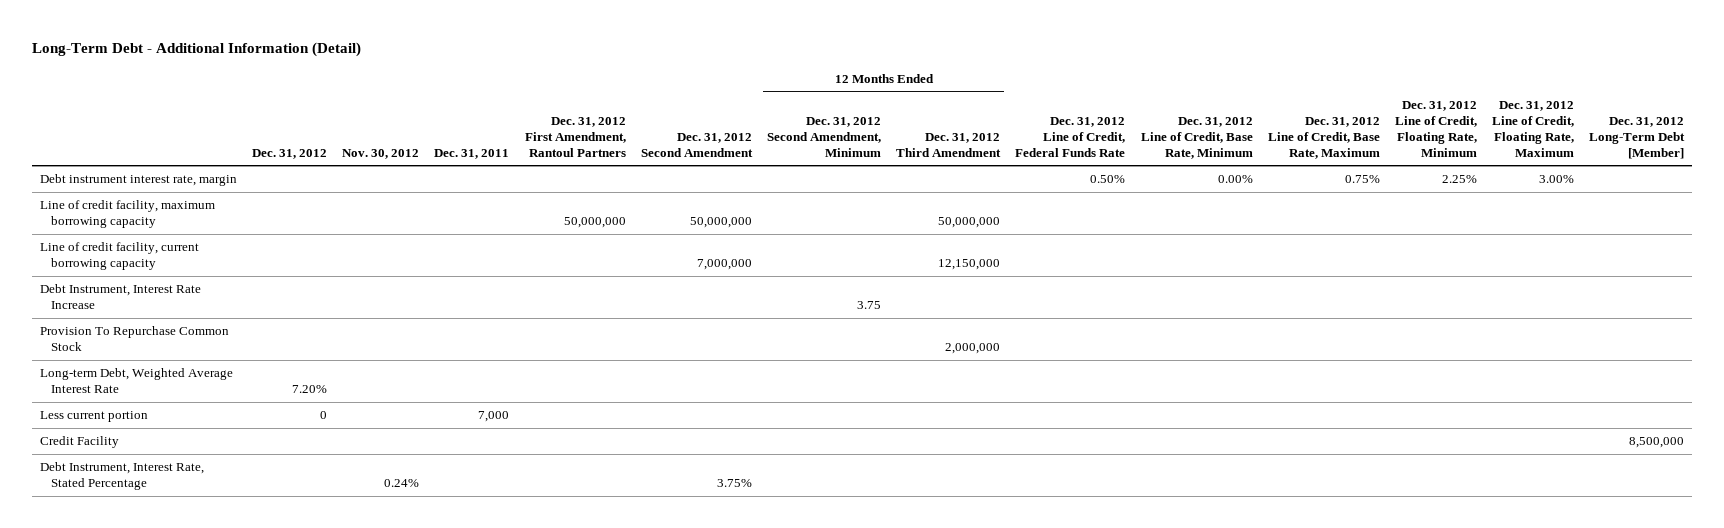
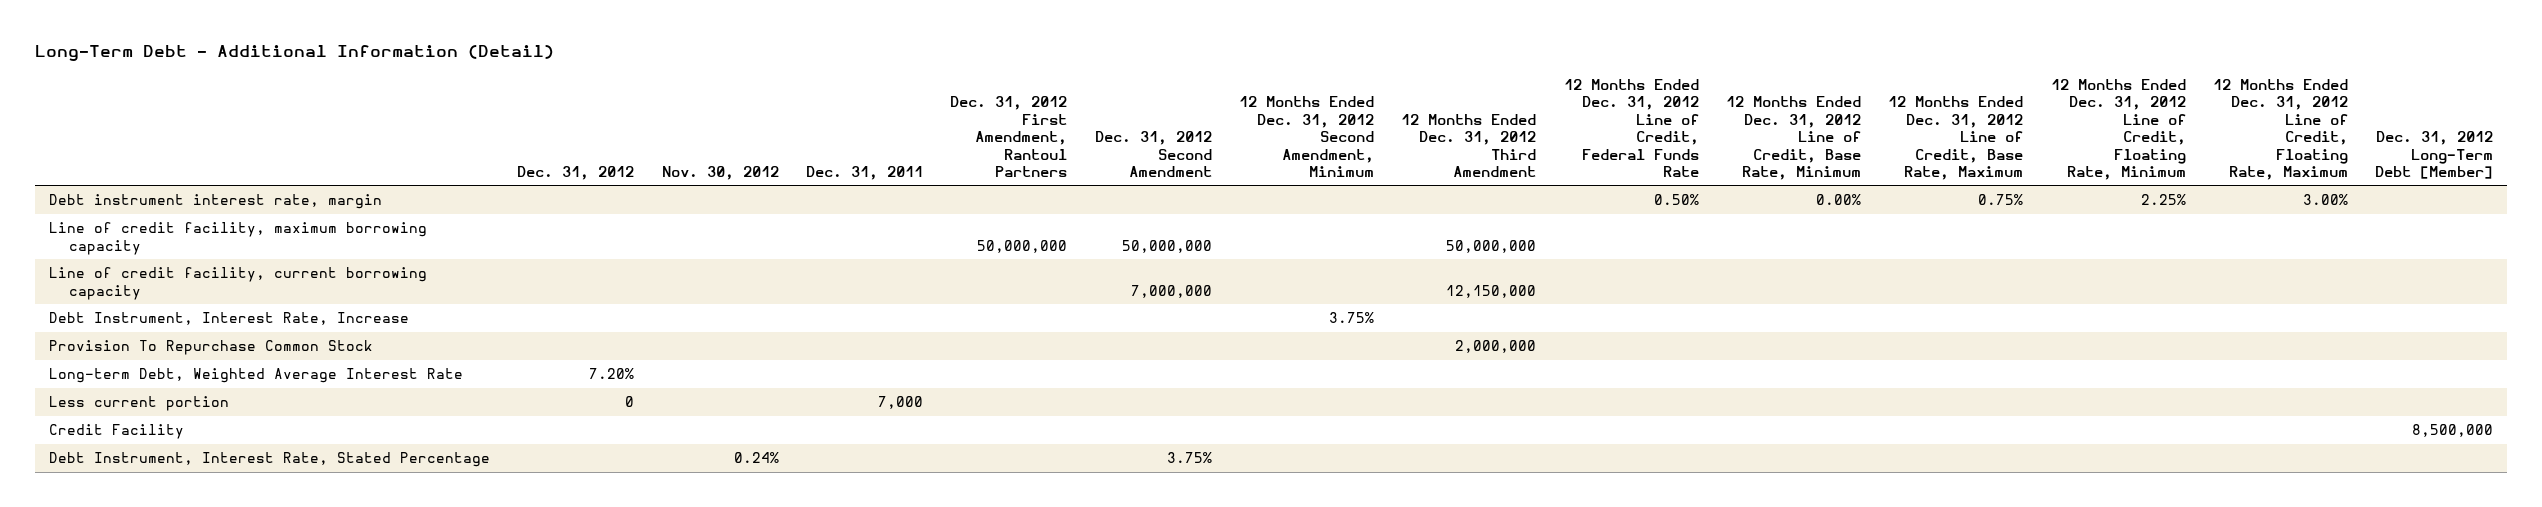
- | Dec. 31, 2012 | Nov. 30, 2012 | Dec. 31, 2011 | Dec. 31, 2012 First Amendment, Rantoul Partners | Dec. 31, 2012 Second Amendment | 12 Months Ended Dec. 31, 2012 Second Amendment, Minimum | 12 Months Ended Dec. 31, 2012 Third Amendment | Dec. 31, 2012 Line of Credit, Federal Funds Rate | Dec. 31, 2012 Line of Credit, Base Rate, Minimum | Dec. 31, 2012 Line of Credit, Base Rate, Maximum | Dec. 31, 2012 Line of Credit, Floating Rate, Minimum | Dec. 31, 2012 Line of Credit, Floating Rate, Maximum | Dec. 31, 2012 Long-Term Debt [Member]
+ | Dec. 31, 2012 | Nov. 30, 2012 | Dec. 31, 2011 | Dec. 31, 2012 First Amendment, Rantoul Partners | Dec. 31, 2012 Second Amendment | 12 Months Ended Dec. 31, 2012 Second Amendment, Minimum | 12 Months Ended Dec. 31, 2012 Third Amendment | 12 Months Ended Dec. 31, 2012 Line of Credit, Federal Funds Rate | 12 Months Ended Dec. 31, 2012 Line of Credit, Base Rate, Minimum | 12 Months Ended Dec. 31, 2012 Line of Credit, Base Rate, Maximum | 12 Months Ended Dec. 31, 2012 Line of Credit, Floating Rate, Minimum | 12 Months Ended Dec. 31, 2012 Line of Credit, Floating Rate, Maximum | Dec. 31, 2012 Long-Term Debt [Member]
- Debt Instrument, Interest Rate Increase | | | | | | 3.75 | | | | | | |
+ Debt Instrument, Interest Rate, Increase | | | | | | 3.75% | | | | | | |

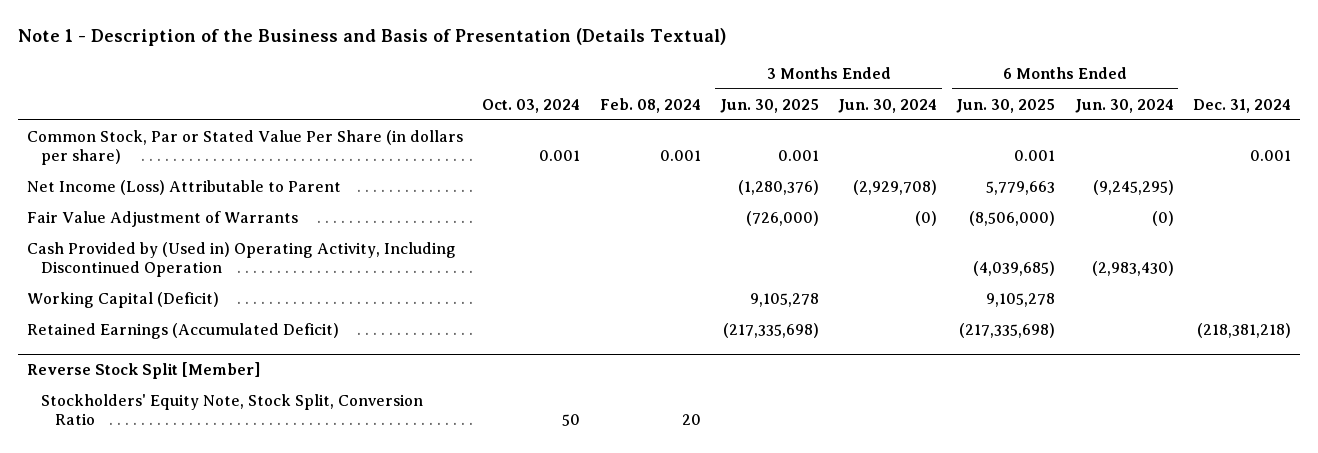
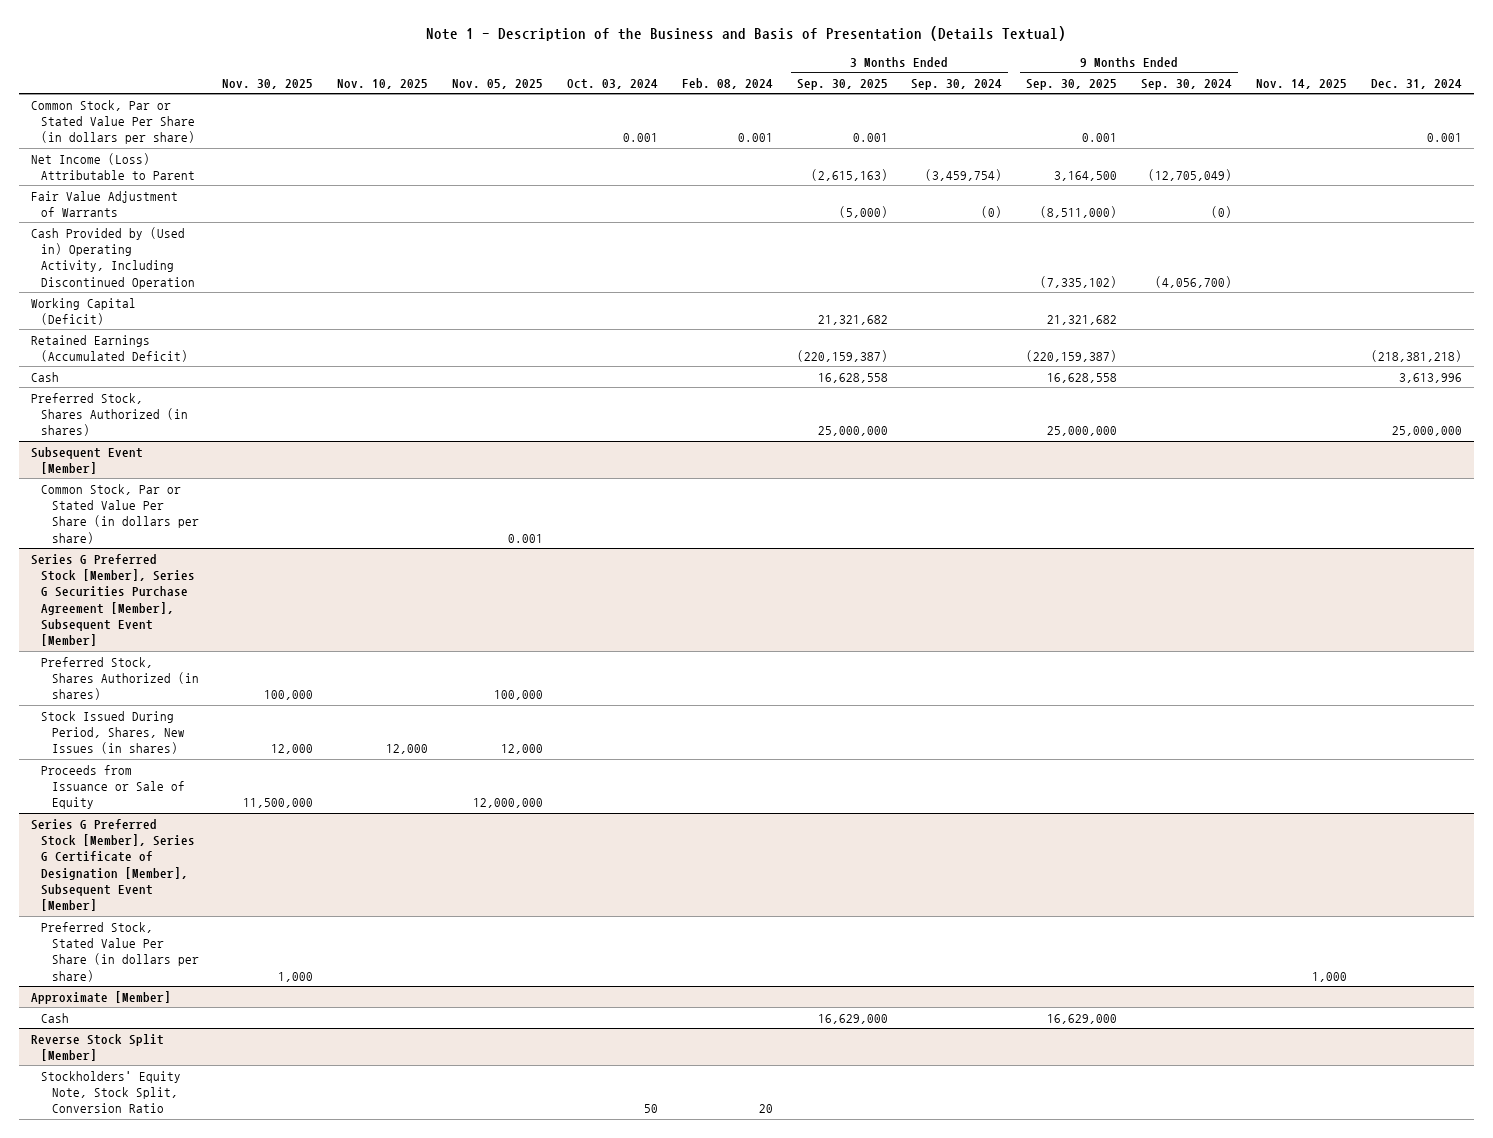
- | Oct. 03, 2024 | Feb. 08, 2024 | 3 Months Ended Jun. 30, 2025 | 3 Months Ended Jun. 30, 2024 | 6 Months Ended Jun. 30, 2025 | 6 Months Ended Jun. 30, 2024 | Dec. 31, 2024
+ | Nov. 30, 2025 | Nov. 10, 2025 | Nov. 05, 2025 | Oct. 03, 2024 | Feb. 08, 2024 | 3 Months Ended Sep. 30, 2025 | 3 Months Ended Sep. 30, 2024 | 9 Months Ended Sep. 30, 2025 | 9 Months Ended Sep. 30, 2024 | Nov. 14, 2025 | Dec. 31, 2024
+ Cash | | | | | | 16,628,558 | | 16,628,558 | | | 3,613,996
+ Preferred Stock, Shares Authorized (in shares) | | | | | | 25,000,000 | | 25,000,000 | | | 25,000,000
+ Subsequent Event [Member]
+ Common Stock, Par or Stated Value Per Share (in dollars per share) | | | 0.001 | | | | | | | |
+ Series G Preferred Stock [Member], Series G Securities Purchase Agreement [Member], Subsequent Event [Member]
+ Preferred Stock, Shares Authorized (in shares) | 100,000 | | 100,000 | | | | | | | |
+ Stock Issued During Period, Shares, New Issues (in shares) | 12,000 | 12,000 | 12,000 | | | | | | | |
+ Proceeds from Issuance or Sale of Equity | 11,500,000 | | 12,000,000 | | | | | | | |
+ Series G Preferred Stock [Member], Series G Certificate of Designation [Member], Subsequent Event [Member]
+ Preferred Stock, Stated Value Per Share (in dollars per share) | 1,000 | | | | | | | | | 1,000 |
+ Approximate [Member]
+ Cash | | | | | | 16,629,000 | | 16,629,000 | | |

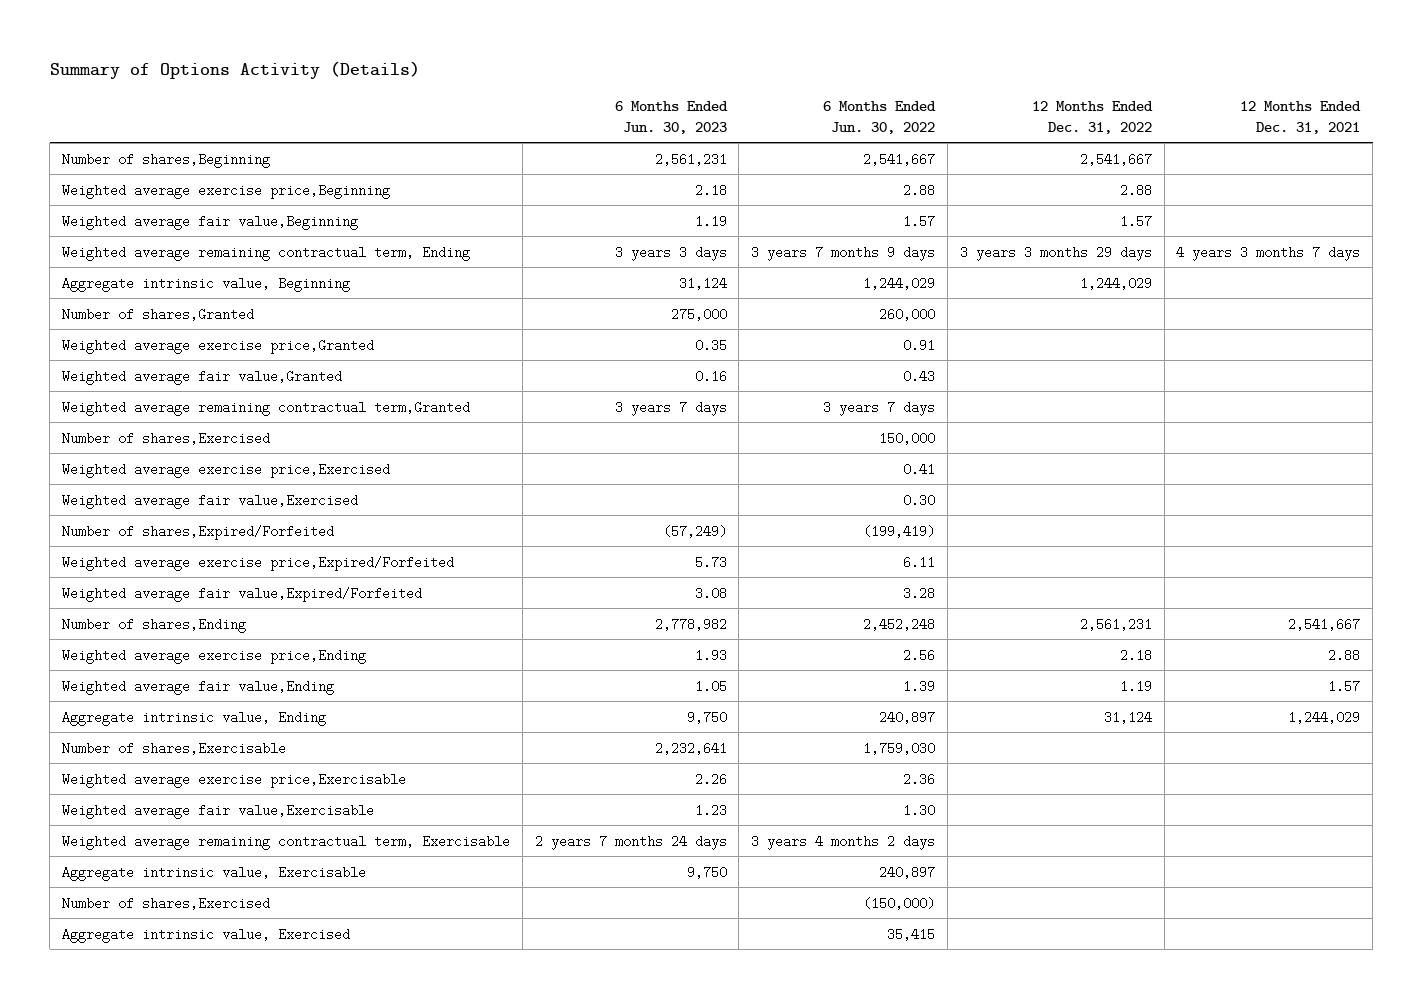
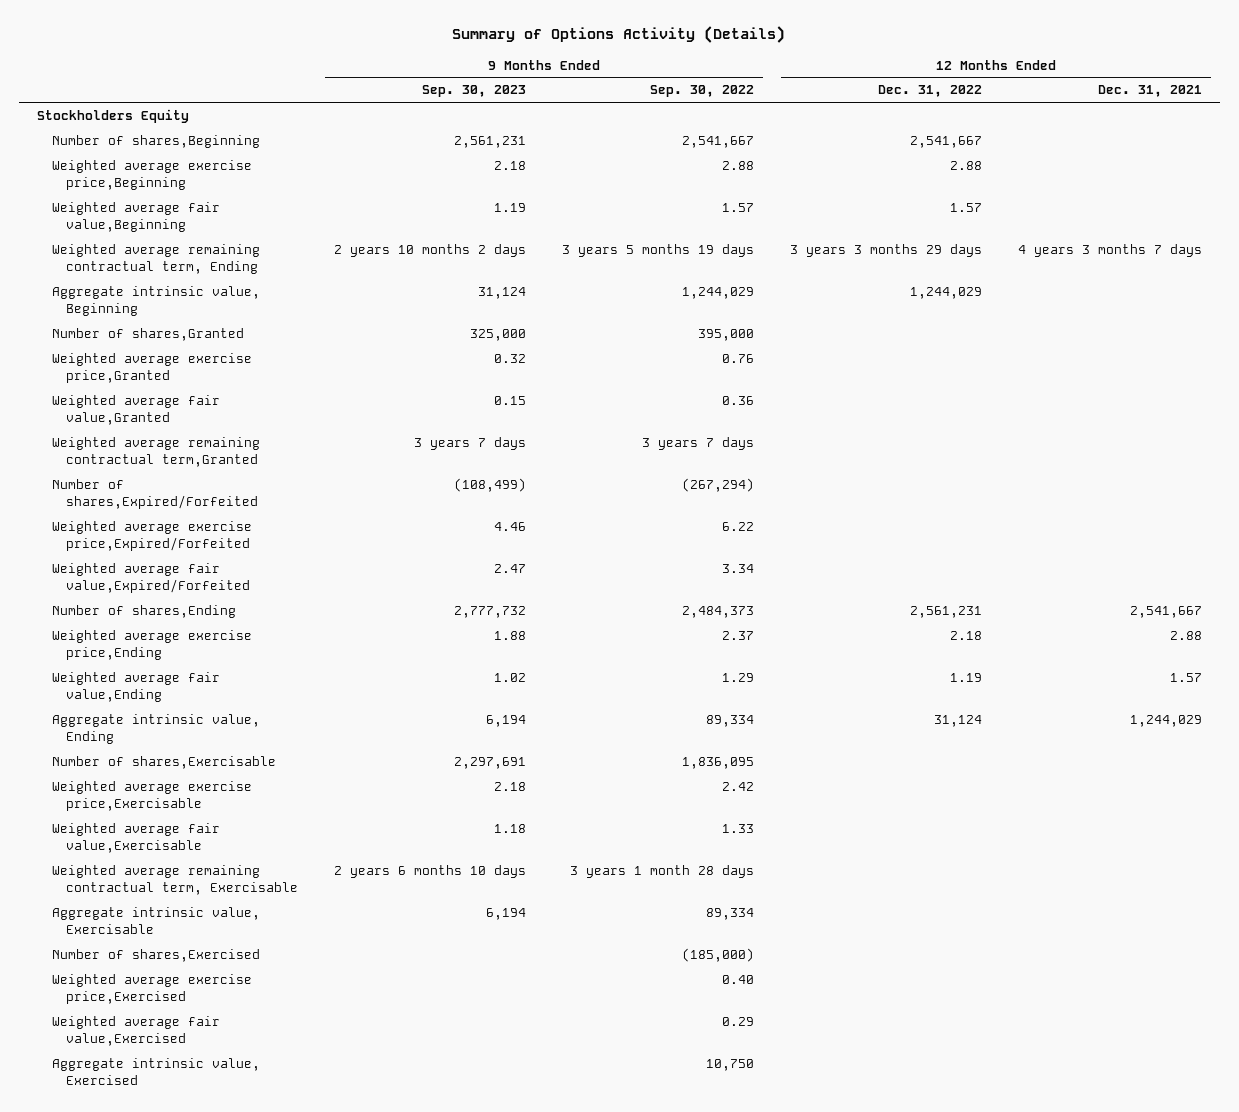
- | 6 Months Ended Jun. 30, 2023 | 6 Months Ended Jun. 30, 2022 | 12 Months Ended Dec. 31, 2022 | 12 Months Ended Dec. 31, 2021
+ | 9 Months Ended Sep. 30, 2023 | 9 Months Ended Sep. 30, 2022 | 12 Months Ended Dec. 31, 2022 | 12 Months Ended Dec. 31, 2021
+ Stockholders Equity
- Number of shares,Exercised | | 150,000 | |
moved down: Weighted average exercise price,Exercised | | 0.40 | |
moved down: Weighted average fair value,Exercised | | 0.29 | |

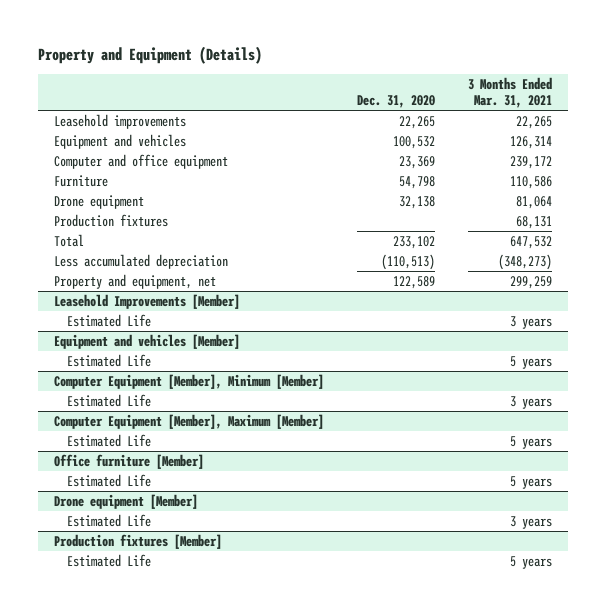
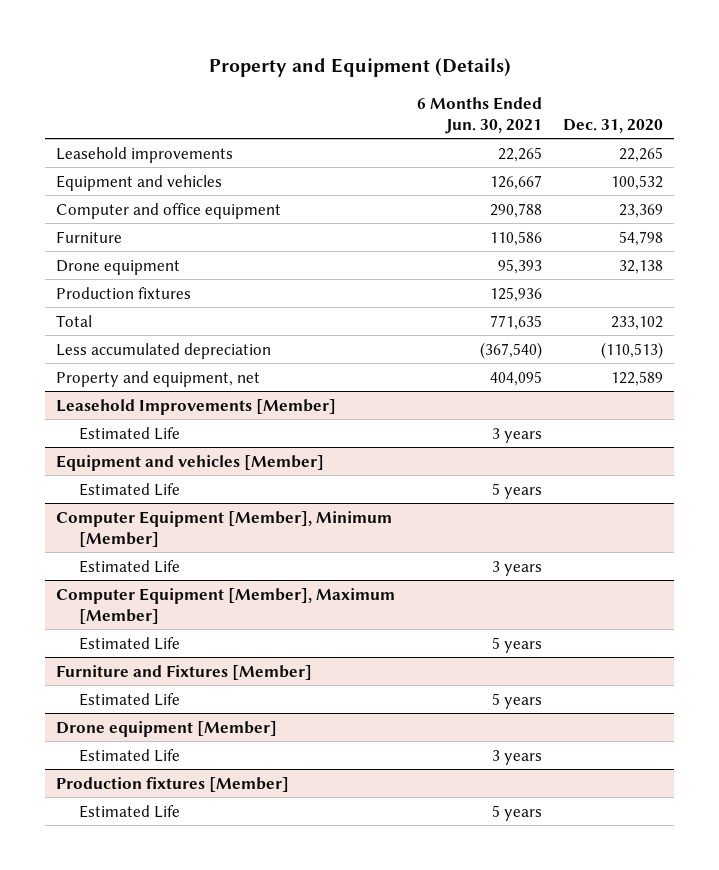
- | Dec. 31, 2020 | 3 Months Ended Mar. 31, 2021
+ | 6 Months Ended Jun. 30, 2021 | Dec. 31, 2020
- Office furniture [Member]
+ Furniture and Fixtures [Member]

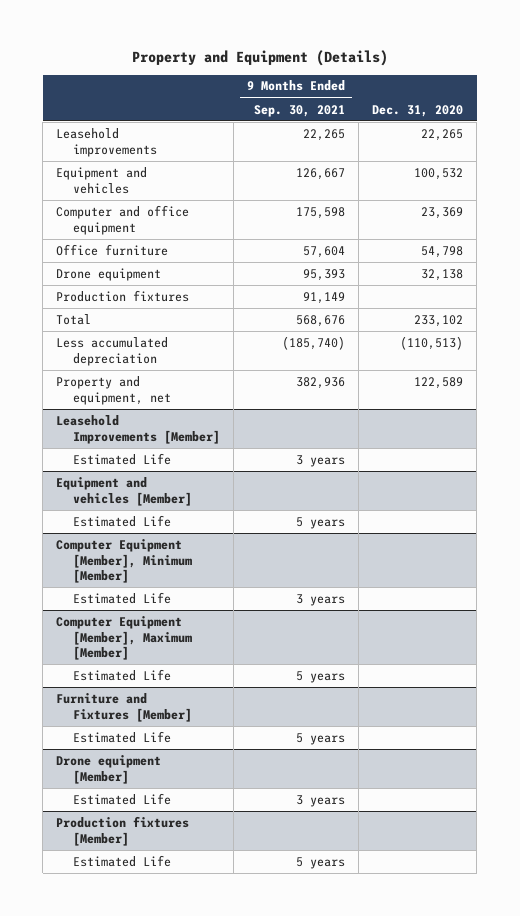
- | 6 Months Ended Jun. 30, 2021 | Dec. 31, 2020
+ | 9 Months Ended Sep. 30, 2021 | Dec. 31, 2020
- Furniture | 110,586 | 54,798
+ Office furniture | 57,604 | 54,798

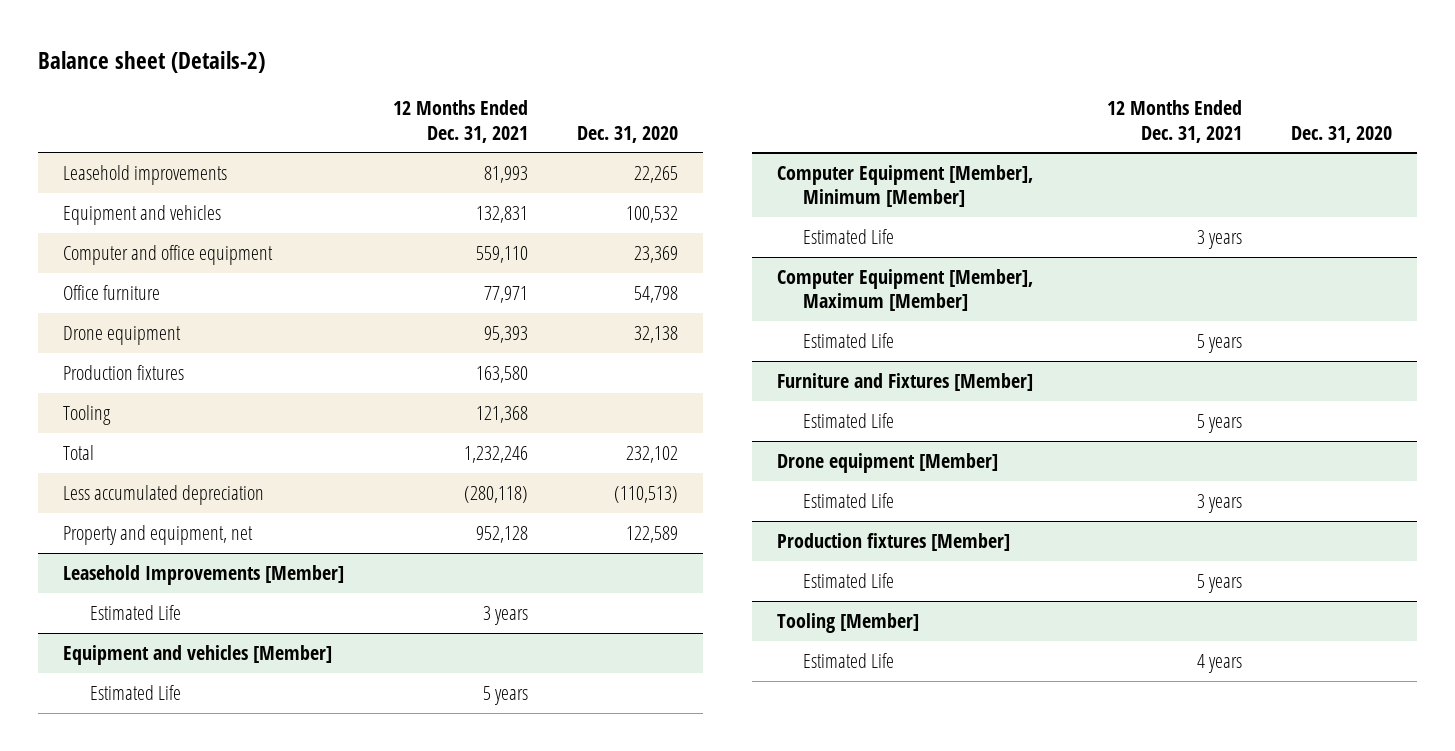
- Property and Equipment (Details)
+ Balance sheet (Details-2)
- | 9 Months Ended Sep. 30, 2021 | Dec. 31, 2020
+ | 12 Months Ended Dec. 31, 2021 | Dec. 31, 2020
- Total | 568,676 | 233,102
+ Tooling | 121,368 |
+ Total | 1,232,246 | 232,102
+ Tooling [Member]
+ Estimated Life | 4 years |

